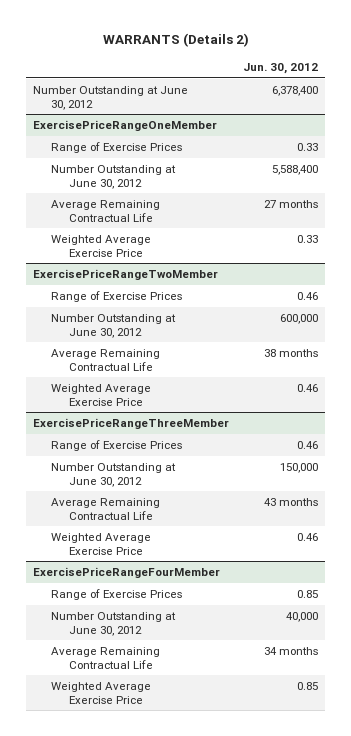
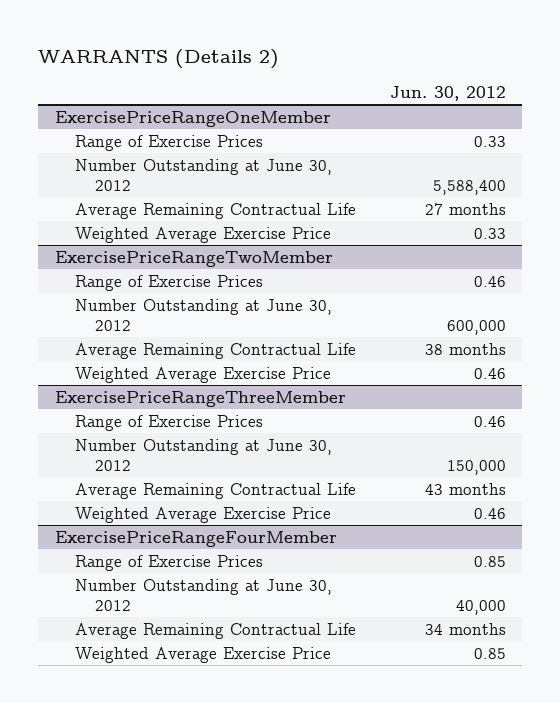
- Number Outstanding at June 30, 2012 | 6,378,400

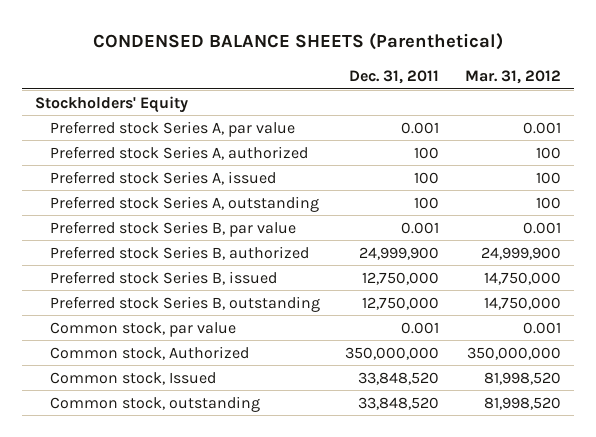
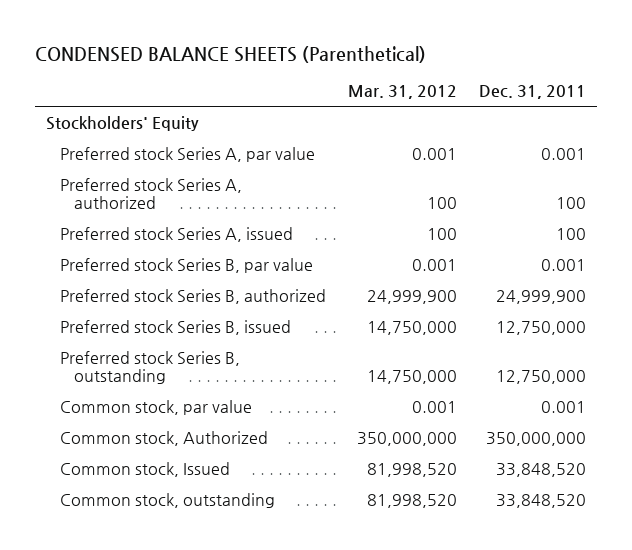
- | Dec. 31, 2011 | Mar. 31, 2012
+ | Mar. 31, 2012 | Dec. 31, 2011
- Preferred stock Series A, outstanding | 100 | 100

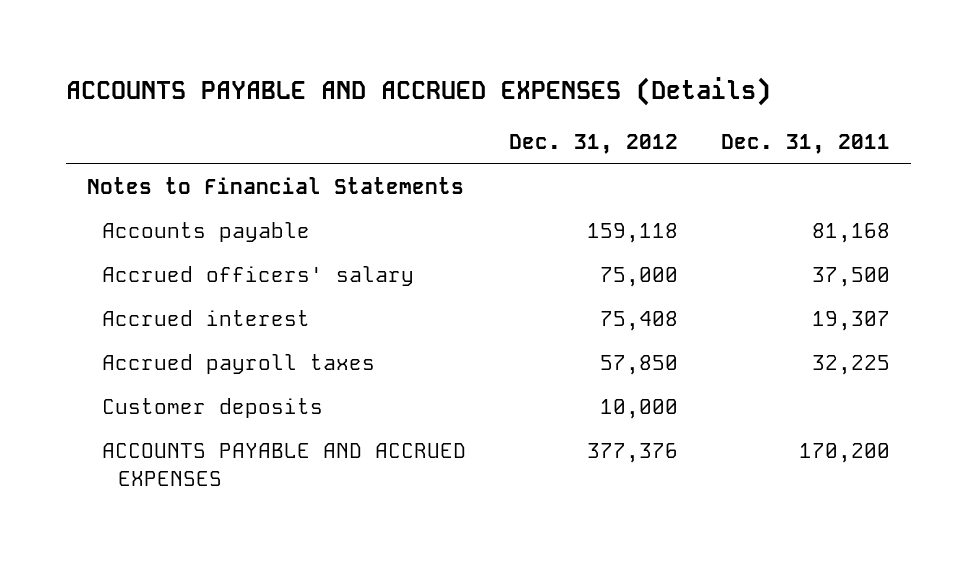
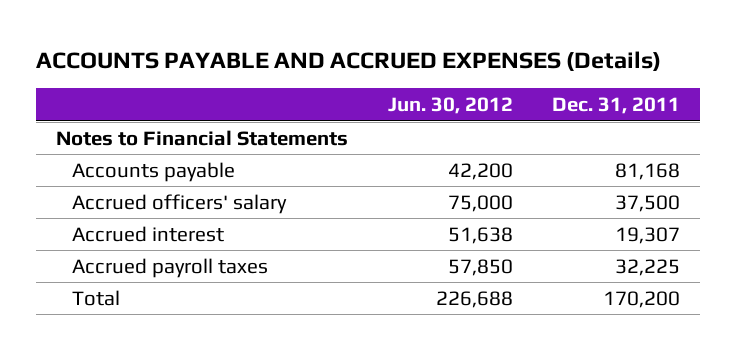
- | Dec. 31, 2012 | Dec. 31, 2011
+ | Jun. 30, 2012 | Dec. 31, 2011
- Customer deposits | 10,000 |
- ACCOUNTS PAYABLE AND ACCRUED EXPENSES | 377,376 | 170,200
+ Total | 226,688 | 170,200

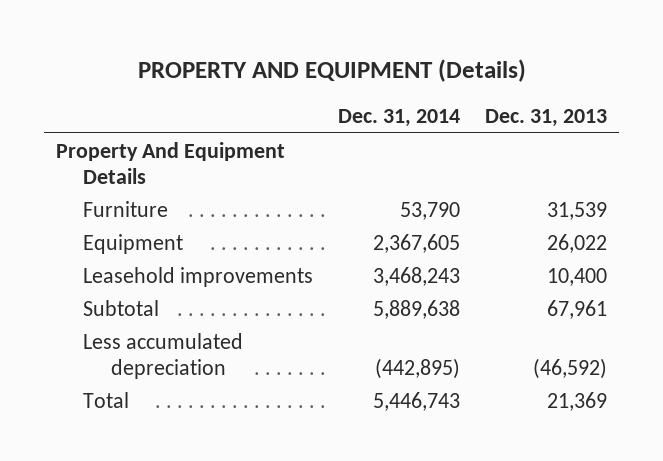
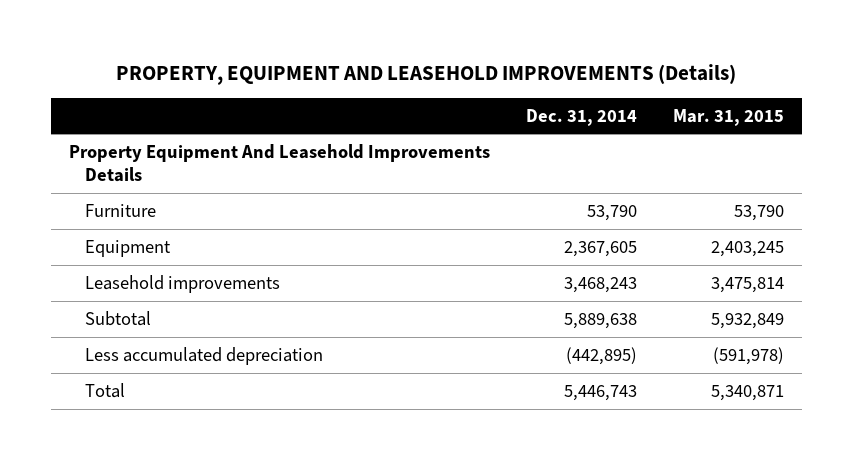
- PROPERTY AND EQUIPMENT (Details)
+ PROPERTY, EQUIPMENT AND LEASEHOLD IMPROVEMENTS (Details)
- | Dec. 31, 2014 | Dec. 31, 2013
+ | Dec. 31, 2014 | Mar. 31, 2015
- Property And Equipment Details
+ Property Equipment And Leasehold Improvements Details

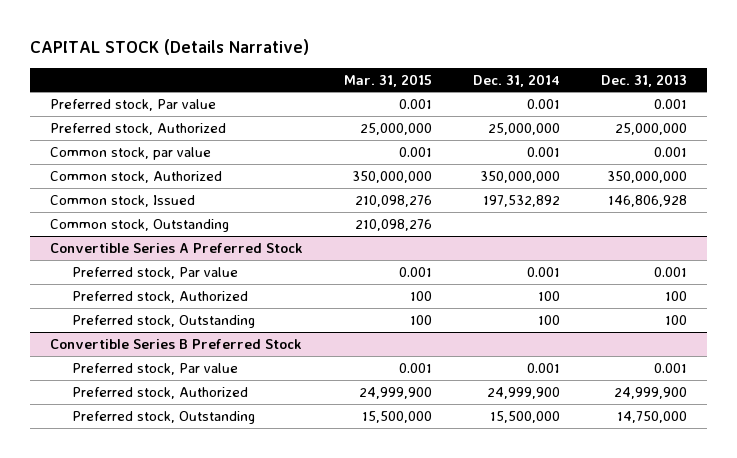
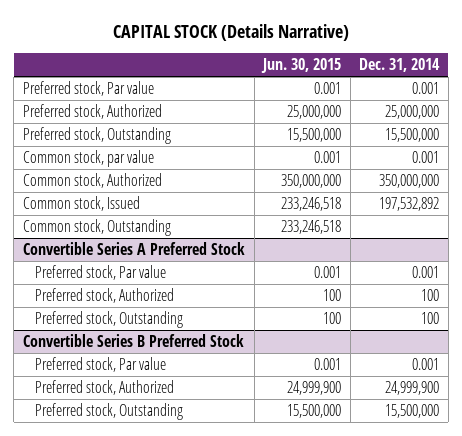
- | Mar. 31, 2015 | Dec. 31, 2014 | Dec. 31, 2013
+ | Jun. 30, 2015 | Dec. 31, 2014
+ Preferred stock, Outstanding | 15,500,000 | 15,500,000

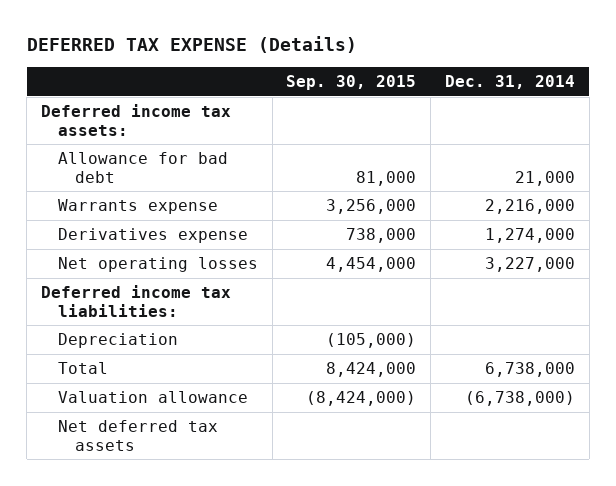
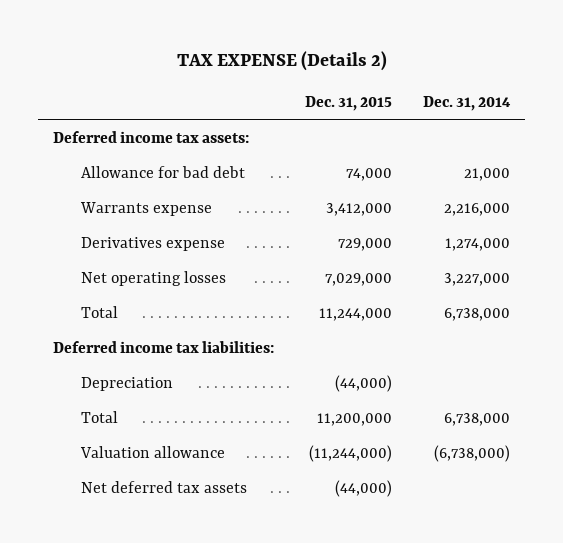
- DEFERRED TAX EXPENSE (Details)
+ TAX EXPENSE (Details 2)
- | Sep. 30, 2015 | Dec. 31, 2014
+ | Dec. 31, 2015 | Dec. 31, 2014
+ Total | 11,244,000 | 6,738,000

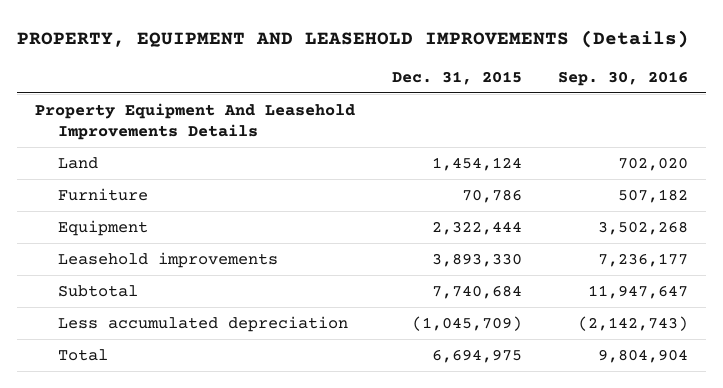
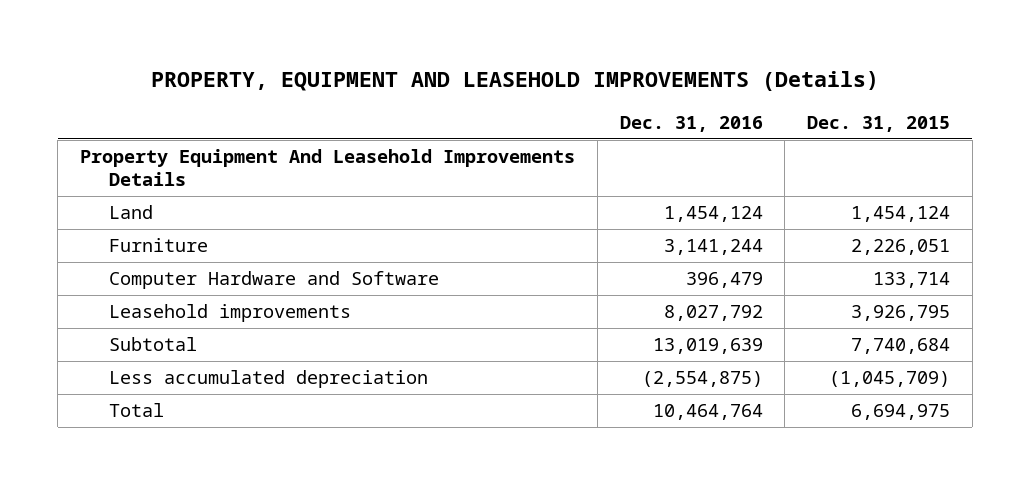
- | Dec. 31, 2015 | Sep. 30, 2016
+ | Dec. 31, 2016 | Dec. 31, 2015
- Furniture | 70,786 | 507,182
- Equipment | 2,322,444 | 3,502,268
- Leasehold improvements | 3,893,330 | 7,236,177
+ Furniture | 3,141,244 | 2,226,051
+ Computer Hardware and Software | 396,479 | 133,714
+ Leasehold improvements | 8,027,792 | 3,926,795

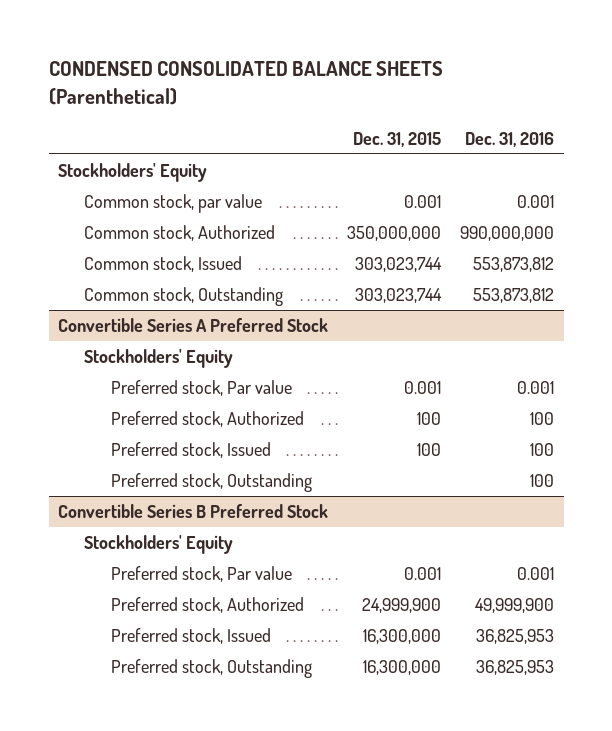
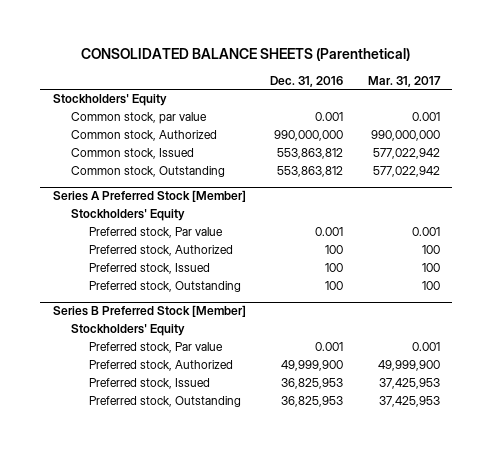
- CONDENSED CONSOLIDATED BALANCE SHEETS (Parenthetical)
+ CONSOLIDATED BALANCE SHEETS (Parenthetical)
- | Dec. 31, 2015 | Dec. 31, 2016
+ | Dec. 31, 2016 | Mar. 31, 2017
- Common stock, Issued | 303,023,744 | 553,873,812
- Common stock, Outstanding | 303,023,744 | 553,873,812
- Convertible Series A Preferred Stock
+ Common stock, Issued | 553,863,812 | 577,022,942
+ Common stock, Outstanding | 553,863,812 | 577,022,942
+ Series A Preferred Stock [Member]
- Convertible Series B Preferred Stock
+ Series B Preferred Stock [Member]

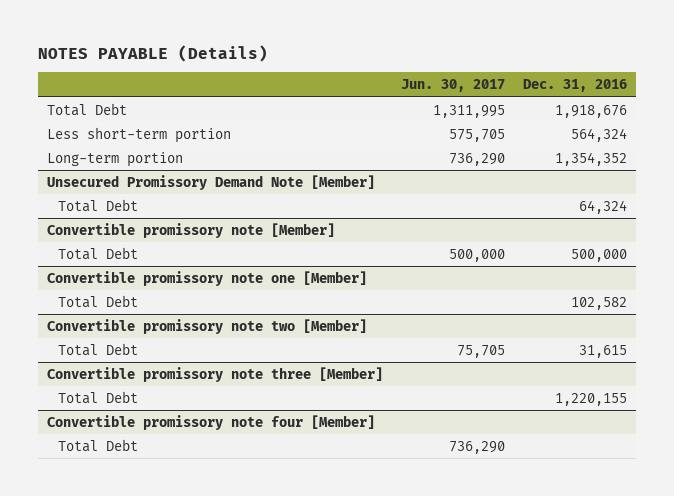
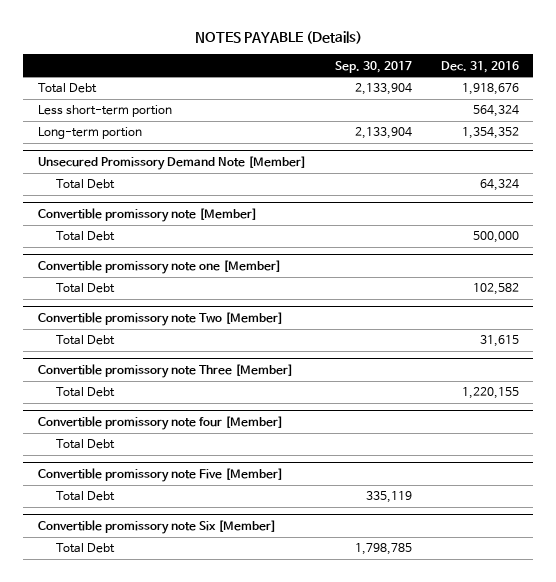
- | Jun. 30, 2017 | Dec. 31, 2016
+ | Sep. 30, 2017 | Dec. 31, 2016
- Convertible promissory note two [Member]
+ Convertible promissory note Two [Member]
- Convertible promissory note three [Member]
+ Convertible promissory note Three [Member]
+ Convertible promissory note Five [Member]
+ Total Debt | 335,119 |
+ Convertible promissory note Six [Member]
+ Total Debt | 1,798,785 |

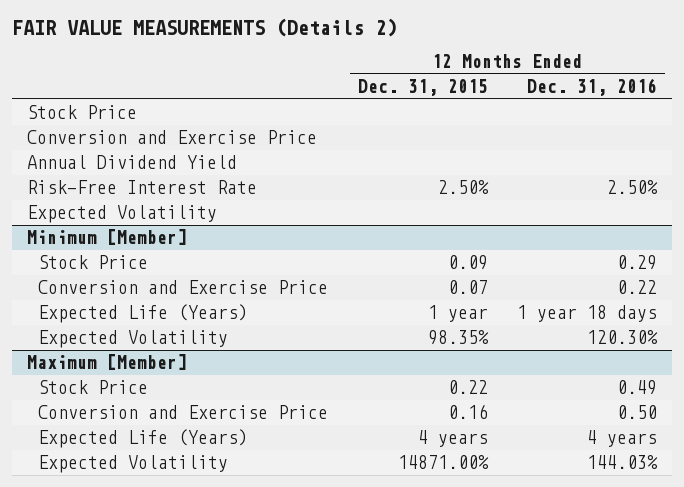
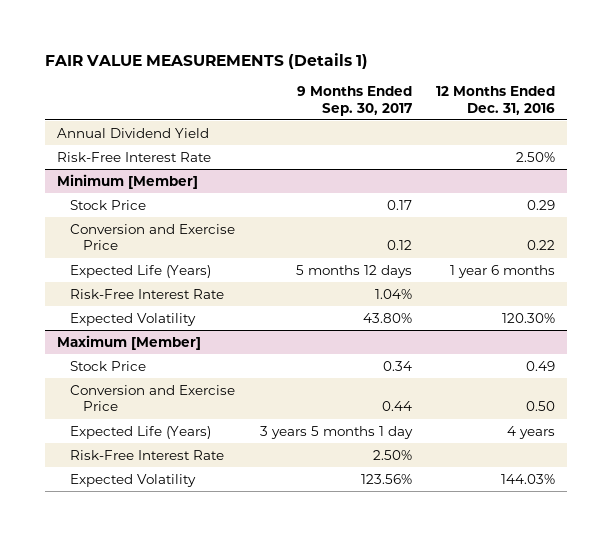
- FAIR VALUE MEASUREMENTS (Details 2)
+ FAIR VALUE MEASUREMENTS (Details 1)
- | 12 Months Ended Dec. 31, 2015 | 12 Months Ended Dec. 31, 2016
+ | 9 Months Ended Sep. 30, 2017 | 12 Months Ended Dec. 31, 2016
- Stock Price
- Conversion and Exercise Price
- Expected Volatility
@ Minimum [Member]
- Expected Life (Years) | 1 year | 1 year 18 days
+ Expected Life (Years) | 5 months 12 days | 1 year 6 months
+ Risk-Free Interest Rate | 1.04% |
@ Maximum [Member]
+ Risk-Free Interest Rate | 2.50% |

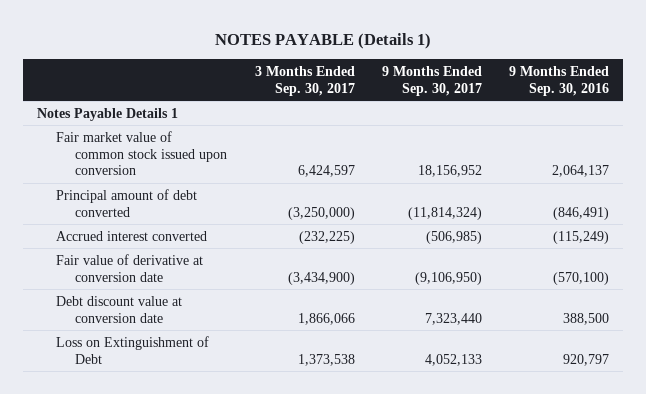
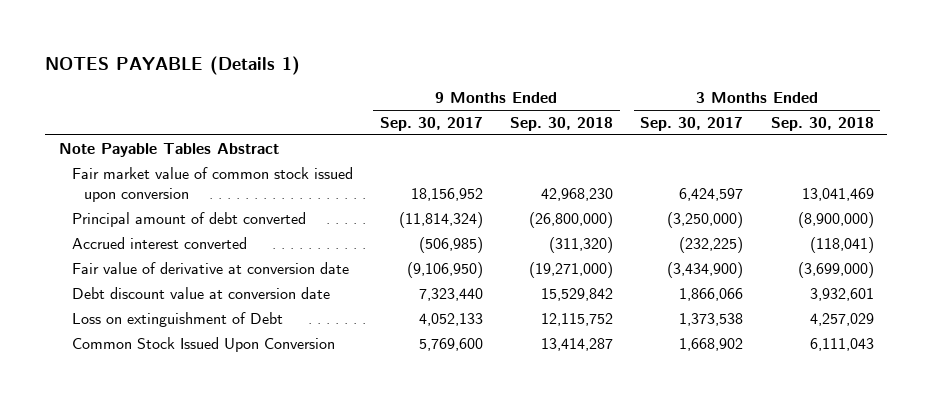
- | 3 Months Ended Sep. 30, 2017 | 9 Months Ended Sep. 30, 2017 | 9 Months Ended Sep. 30, 2016
+ | 9 Months Ended Sep. 30, 2017 | 9 Months Ended Sep. 30, 2018 | 3 Months Ended Sep. 30, 2017 | 3 Months Ended Sep. 30, 2018
- Notes Payable Details 1
+ Note Payable Tables Abstract
- Loss on Extinguishment of Debt | 1,373,538 | 4,052,133 | 920,797
+ Loss on extinguishment of Debt | 4,052,133 | 12,115,752 | 1,373,538 | 4,257,029
+ Common Stock Issued Upon Conversion | 5,769,600 | 13,414,287 | 1,668,902 | 6,111,043

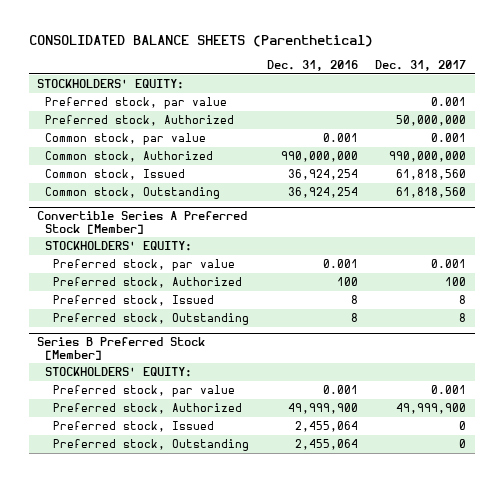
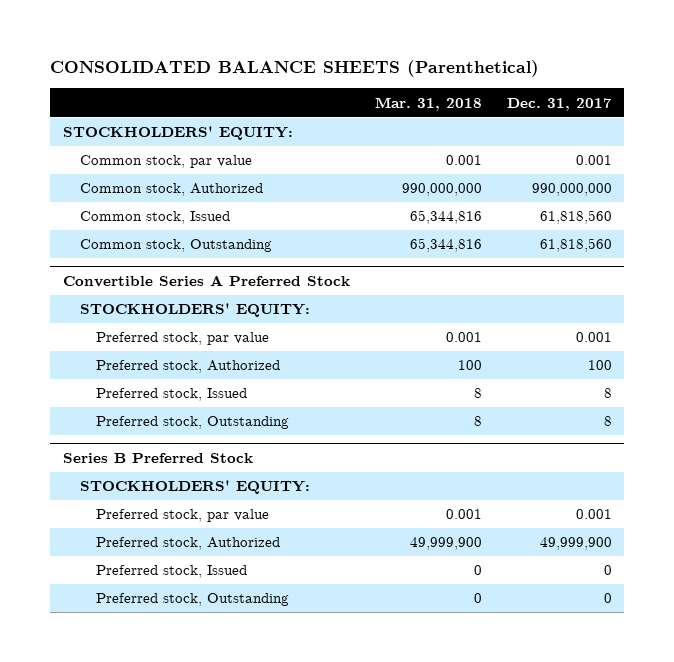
- | Dec. 31, 2016 | Dec. 31, 2017
+ | Mar. 31, 2018 | Dec. 31, 2017
- Preferred stock, par value | | 0.001
- Preferred stock, Authorized | | 50,000,000
- Convertible Series A Preferred Stock [Member]
+ Convertible Series A Preferred Stock
- Series B Preferred Stock [Member]
+ Series B Preferred Stock

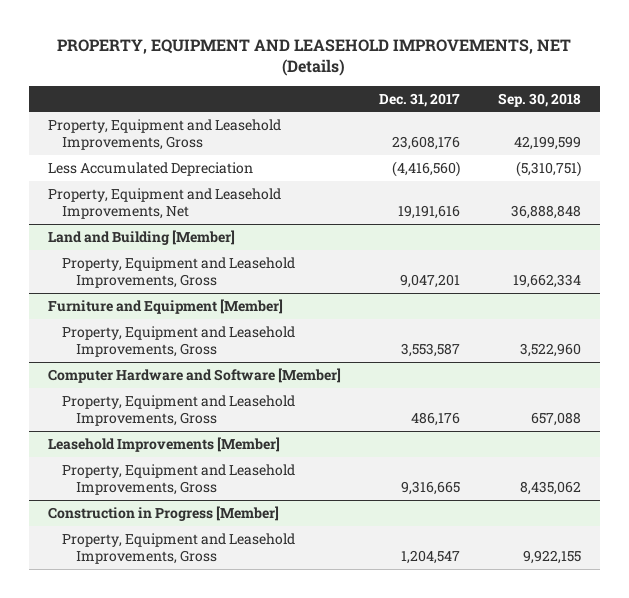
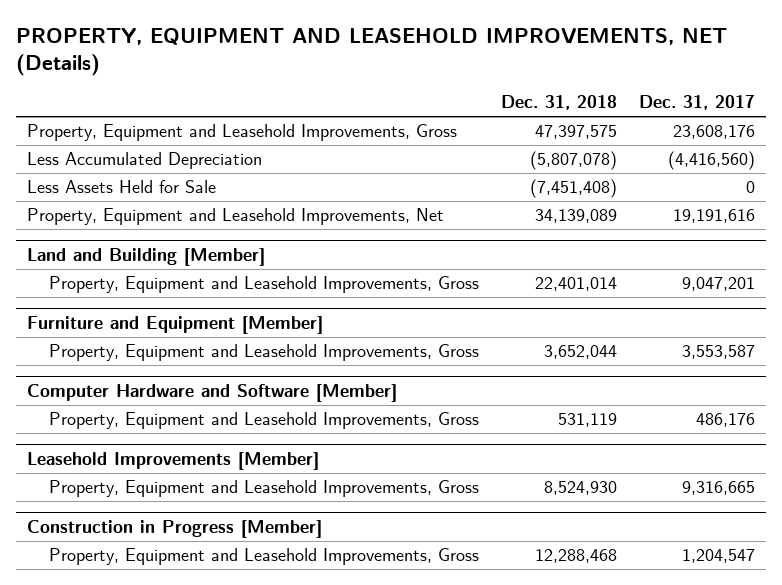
- | Dec. 31, 2017 | Sep. 30, 2018
+ | Dec. 31, 2018 | Dec. 31, 2017
+ Less Assets Held for Sale | (7,451,408) | 0

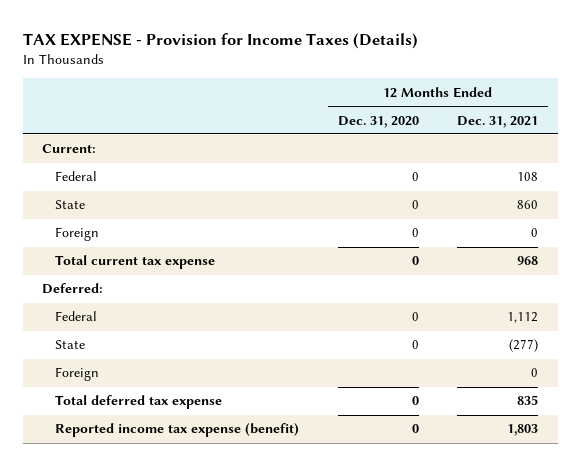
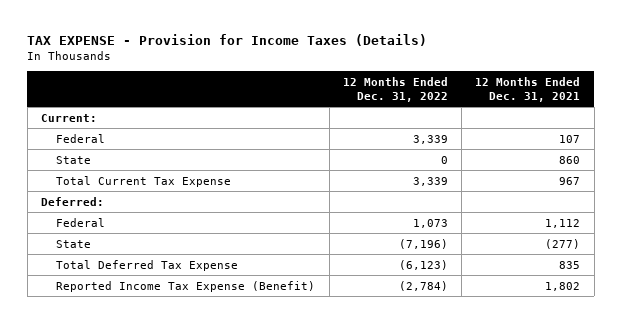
- | 12 Months Ended Dec. 31, 2020 | 12 Months Ended Dec. 31, 2021
+ | 12 Months Ended Dec. 31, 2022 | 12 Months Ended Dec. 31, 2021
- Federal | 0 | 108
+ Federal | 3,339 | 107
- Foreign | 0 | 0
- Total current tax expense | 0 | 968
+ Total Current Tax Expense | 3,339 | 967
- Foreign | | 0
- Total deferred tax expense | 0 | 835
- Reported income tax expense (benefit) | 0 | 1,803
+ Total Deferred Tax Expense | (6,123) | 835
+ Reported Income Tax Expense (Benefit) | (2,784) | 1,802

